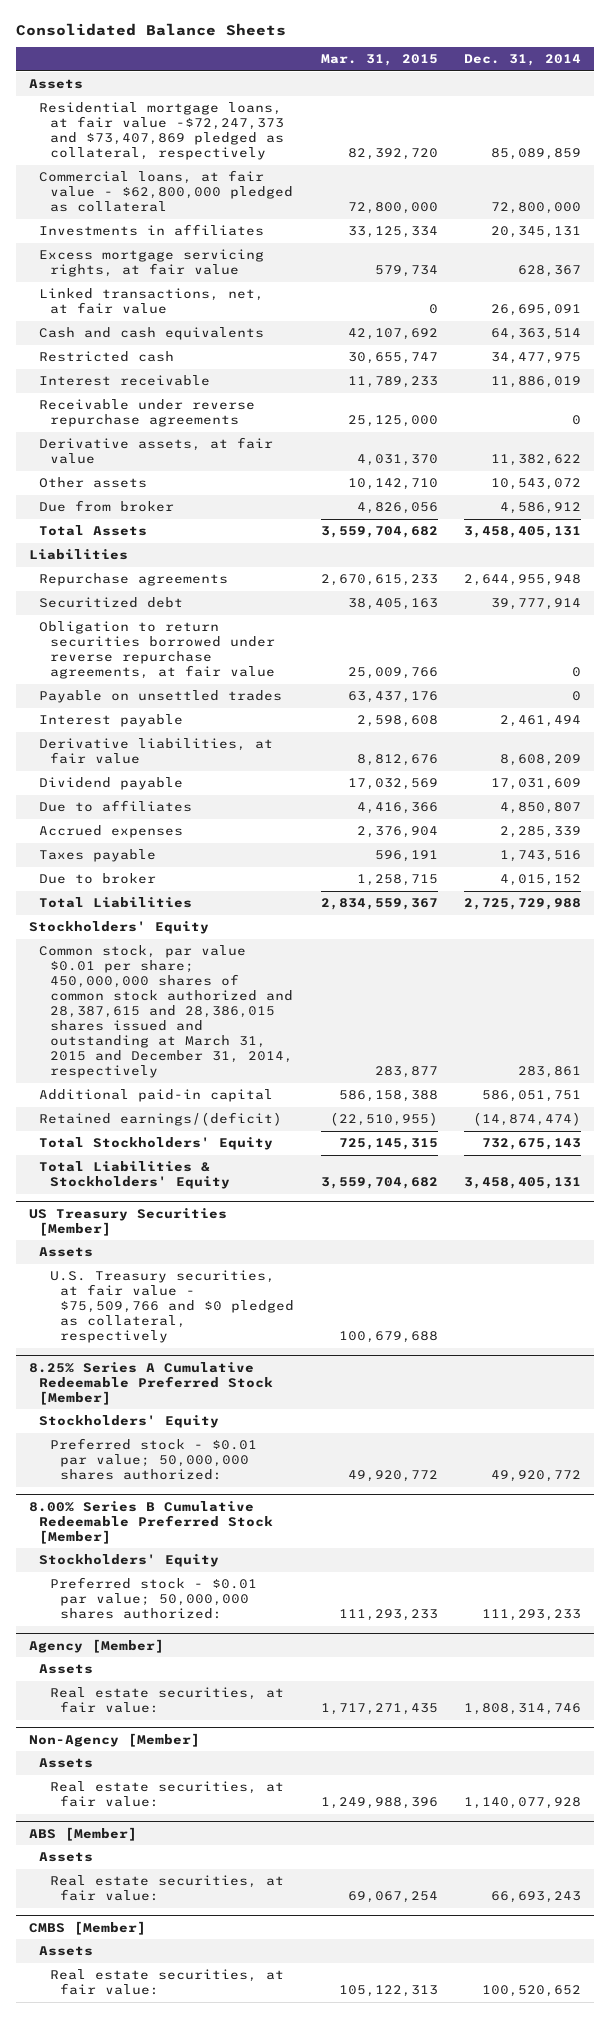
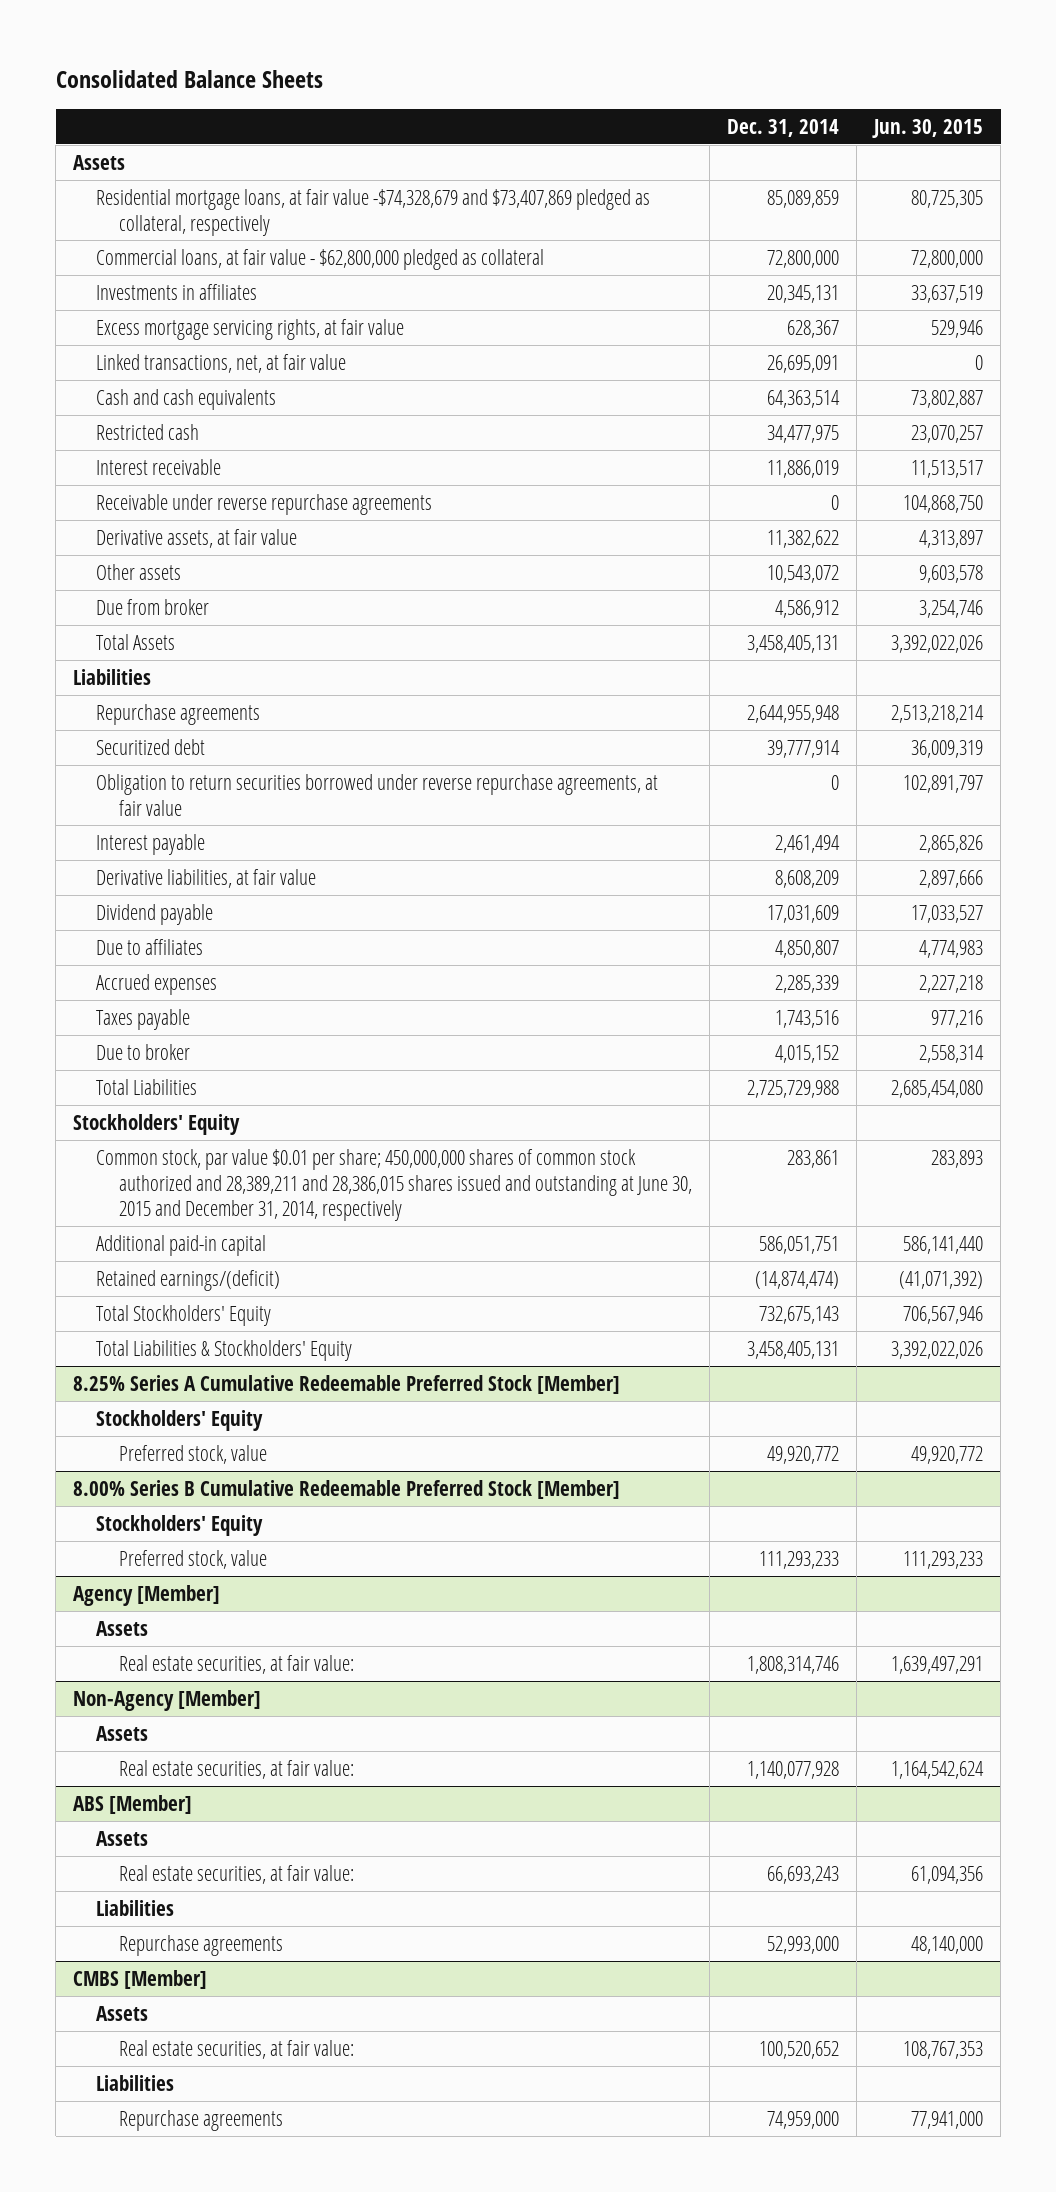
- | Mar. 31, 2015 | Dec. 31, 2014
+ | Dec. 31, 2014 | Jun. 30, 2015
- Residential mortgage loans, at fair value -$72,247,373 and $73,407,869 pledged as collateral, respectively | 82,392,720 | 85,089,859
+ Residential mortgage loans, at fair value -$74,328,679 and $73,407,869 pledged as collateral, respectively | 85,089,859 | 80,725,305
- Payable on unsettled trades | 63,437,176 | 0
- Common stock, par value $0.01 per share; 450,000,000 shares of common stock authorized and 28,387,615 and 28,386,015 shares issued and outstanding at March 31, 2015 and December 31, 2014, respectively | 283,877 | 283,861
+ Common stock, par value $0.01 per share; 450,000,000 shares of common stock authorized and 28,389,211 and 28,386,015 shares issued and outstanding at June 30, 2015 and December 31, 2014, respectively | 283,861 | 283,893
- US Treasury Securities [Member]
- Assets
- U.S. Treasury securities, at fair value - $75,509,766 and $0 pledged as collateral, respectively | 100,679,688 |
@ 8.25% Series A Cumulative Redeemable Preferred Stock [Member]
- Preferred stock - $0.01 par value; 50,000,000 shares authorized: | 49,920,772 | 49,920,772
+ Preferred stock, value | 49,920,772 | 49,920,772
@ 8.00% Series B Cumulative Redeemable Preferred Stock [Member]
- Preferred stock - $0.01 par value; 50,000,000 shares authorized: | 111,293,233 | 111,293,233
+ Preferred stock, value | 111,293,233 | 111,293,233
@ ABS [Member]
+ Liabilities
+ Repurchase agreements | 52,993,000 | 48,140,000
@ CMBS [Member]
+ Liabilities
+ Repurchase agreements | 74,959,000 | 77,941,000

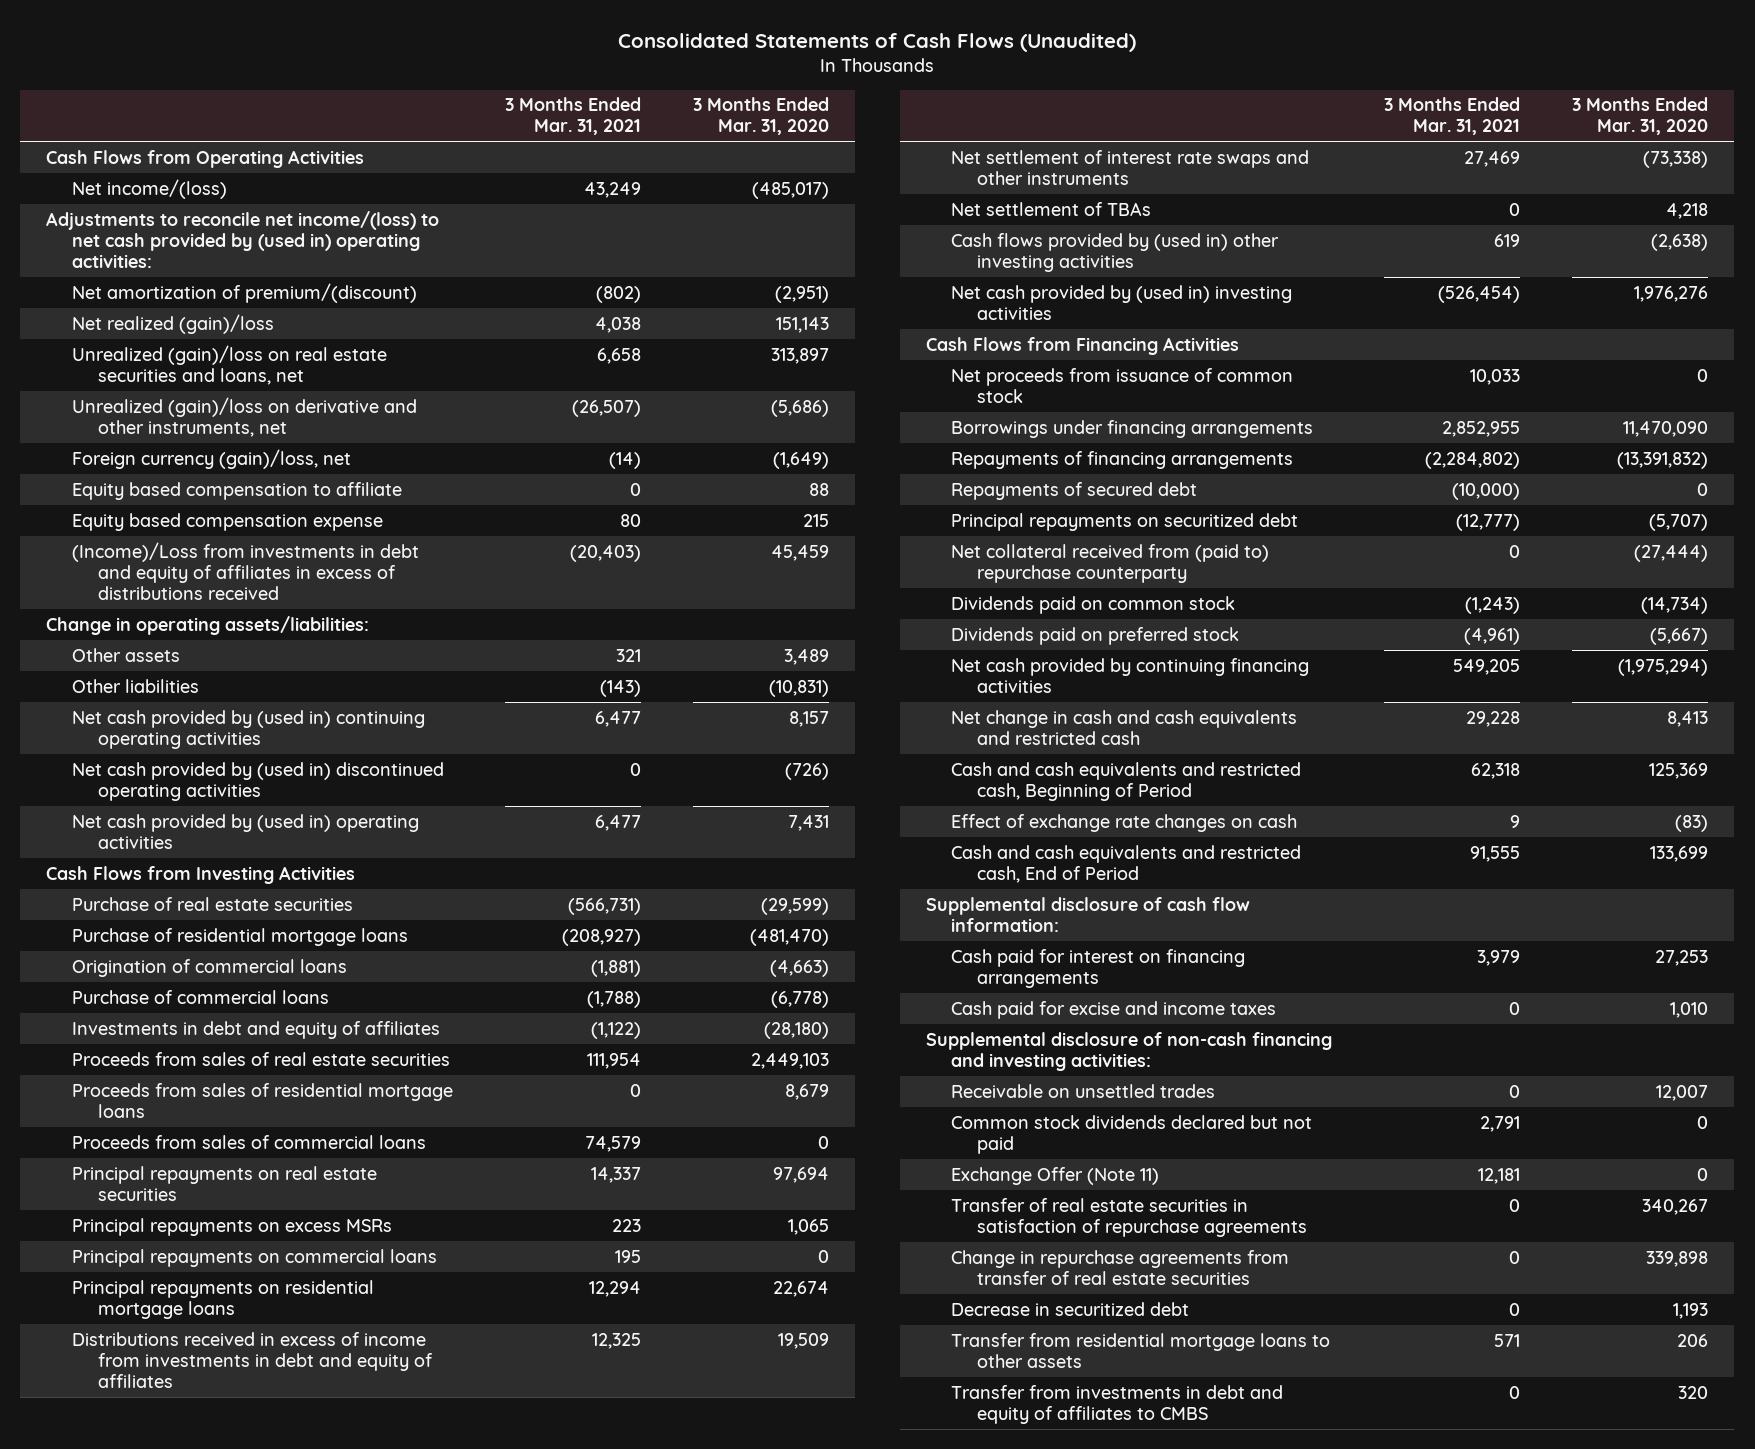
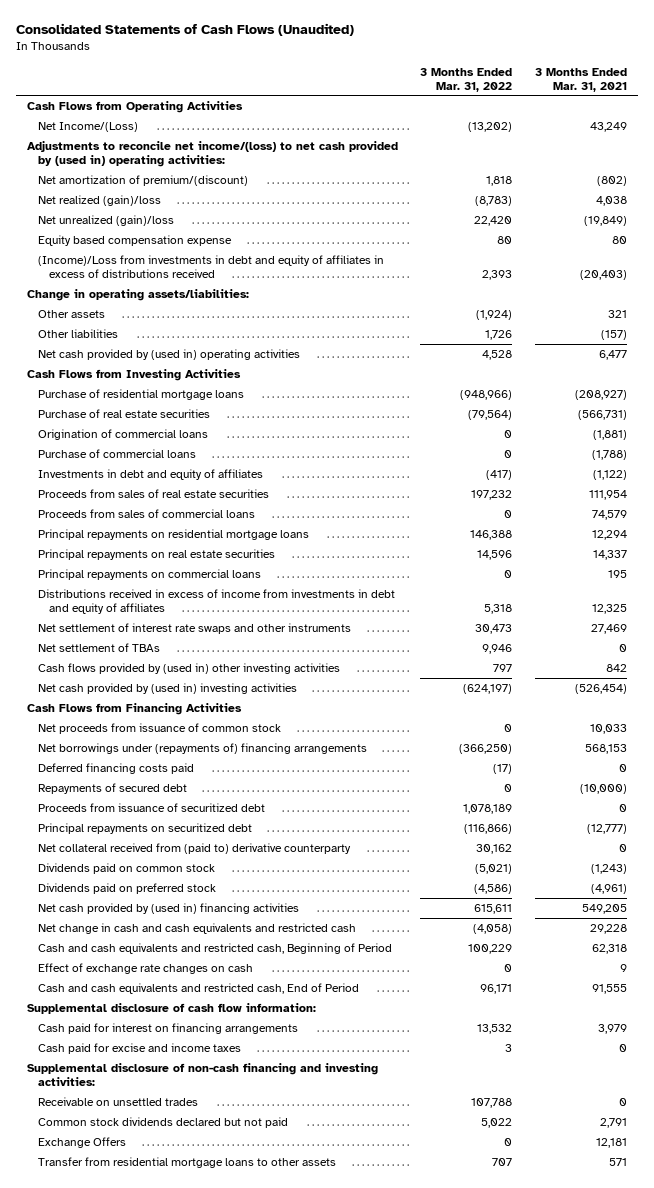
- | 3 Months Ended Mar. 31, 2021 | 3 Months Ended Mar. 31, 2020
+ | 3 Months Ended Mar. 31, 2022 | 3 Months Ended Mar. 31, 2021
- Net income/(loss) | 43,249 | (485,017)
+ Net Income/(Loss) | (13,202) | 43,249
- Unrealized (gain)/loss on real estate securities and loans, net | 6,658 | 313,897
- Unrealized (gain)/loss on derivative and other instruments, net | (26,507) | (5,686)
- Foreign currency (gain)/loss, net | (14) | (1,649)
- Equity based compensation to affiliate | 0 | 88
+ Net unrealized (gain)/loss | 22,420 | (19,849)
- Other liabilities | (143) | (10,831)
- Net cash provided by (used in) continuing operating activities | 6,477 | 8,157
- Net cash provided by (used in) discontinued operating activities | 0 | (726)
+ Other liabilities | 1,726 | (157)
moved down: Purchase of real estate securities | (79,564) | (566,731)
- Proceeds from sales of residential mortgage loans | 0 | 8,679
moved up: Principal repayments on residential mortgage loans | 146,388 | 12,294
- Principal repayments on excess MSRs | 223 | 1,065
- Cash flows provided by (used in) other investing activities | 619 | (2,638)
+ Cash flows provided by (used in) other investing activities | 797 | 842
- Borrowings under financing arrangements | 2,852,955 | 11,470,090
- Repayments of financing arrangements | (2,284,802) | (13,391,832)
+ Net borrowings under (repayments of) financing arrangements | (366,250) | 568,153
+ Deferred financing costs paid | (17) | 0
+ Proceeds from issuance of securitized debt | 1,078,189 | 0
- Net collateral received from (paid to) repurchase counterparty | 0 | (27,444)
+ Net collateral received from (paid to) derivative counterparty | 30,162 | 0
- Net cash provided by continuing financing activities | 549,205 | (1,975,294)
+ Net cash provided by (used in) financing activities | 615,611 | 549,205
- Exchange Offer (Note 11) | 12,181 | 0
- Transfer of real estate securities in satisfaction of repurchase agreements | 0 | 340,267
- Change in repurchase agreements from transfer of real estate securities | 0 | 339,898
- Decrease in securitized debt | 0 | 1,193
+ Exchange Offers | 0 | 12,181
- Transfer from investments in debt and equity of affiliates to CMBS | 0 | 320

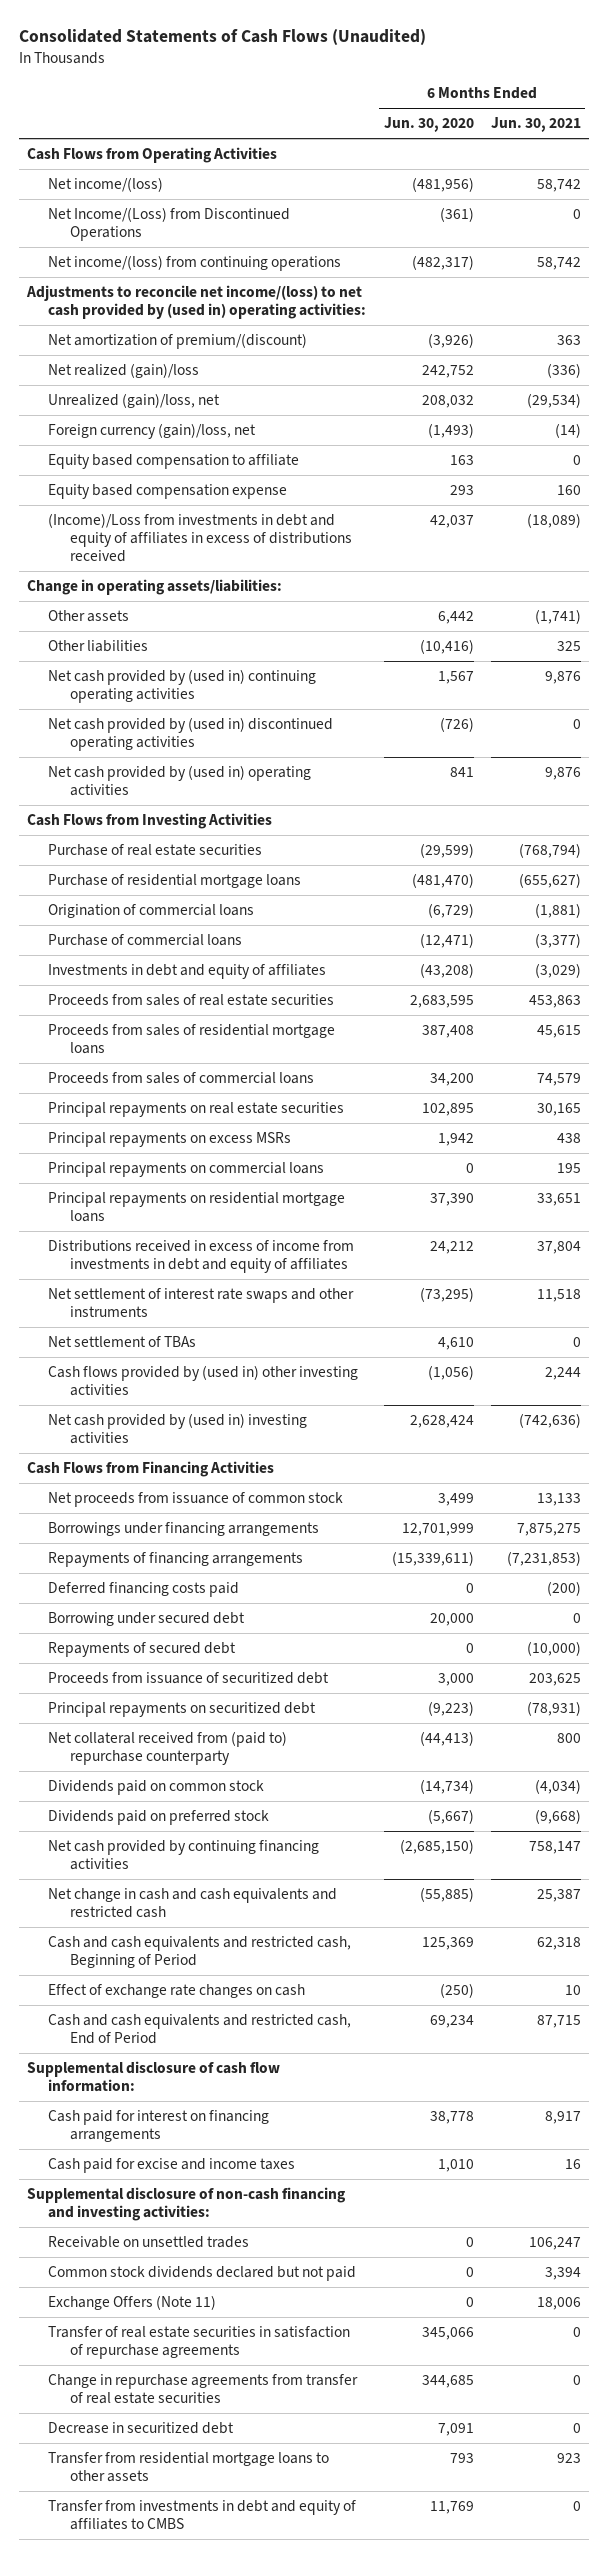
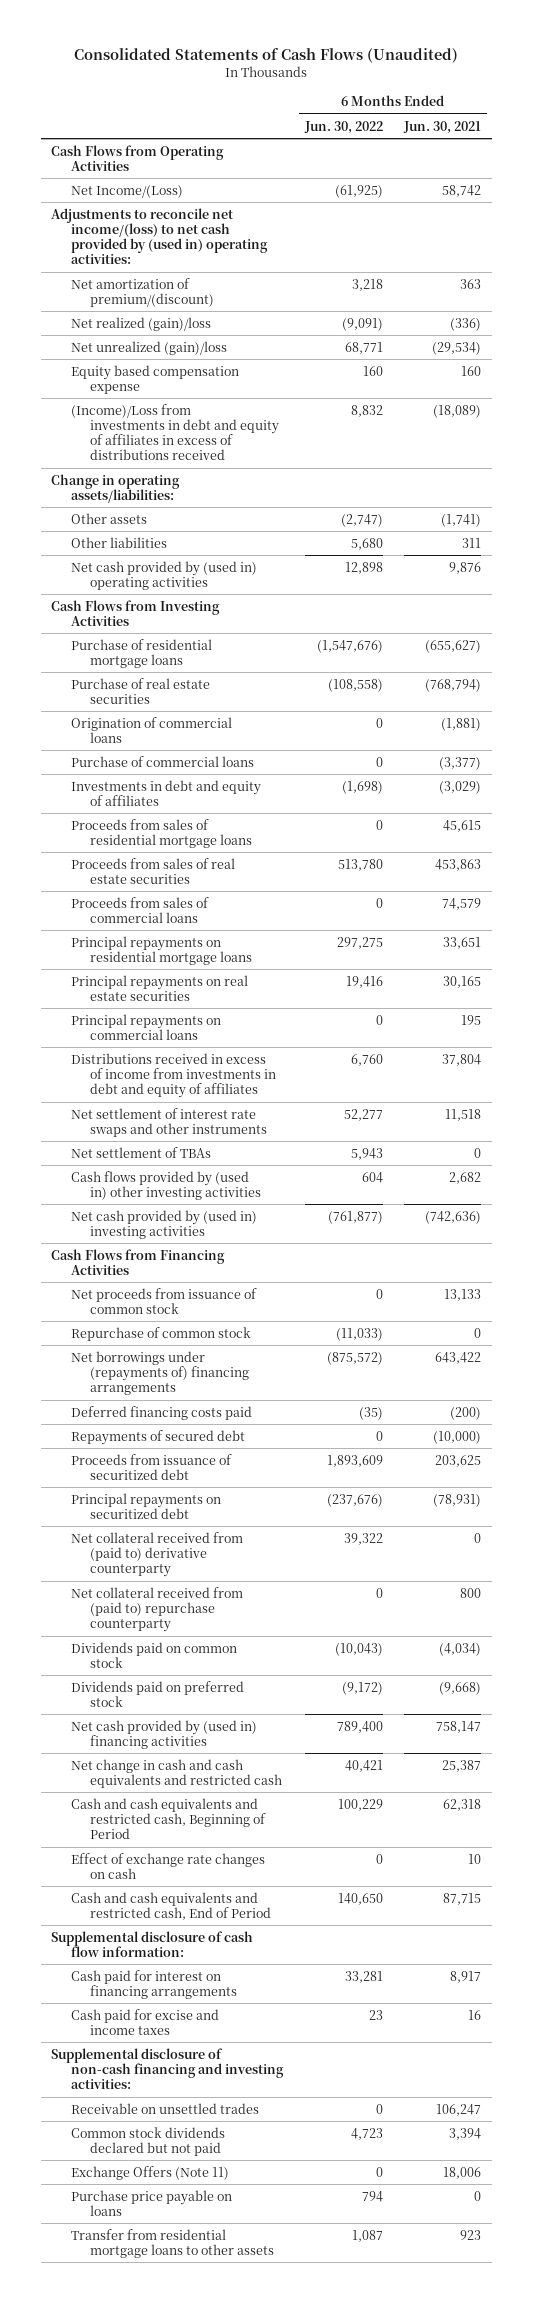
- | 6 Months Ended Jun. 30, 2020 | 6 Months Ended Jun. 30, 2021
+ | 6 Months Ended Jun. 30, 2022 | 6 Months Ended Jun. 30, 2021
- Net income/(loss) | (481,956) | 58,742
- Net Income/(Loss) from Discontinued Operations | (361) | 0
- Net income/(loss) from continuing operations | (482,317) | 58,742
+ Net Income/(Loss) | (61,925) | 58,742
- Unrealized (gain)/loss, net | 208,032 | (29,534)
- Foreign currency (gain)/loss, net | (1,493) | (14)
- Equity based compensation to affiliate | 163 | 0
+ Net unrealized (gain)/loss | 68,771 | (29,534)
- Other liabilities | (10,416) | 325
- Net cash provided by (used in) continuing operating activities | 1,567 | 9,876
- Net cash provided by (used in) discontinued operating activities | (726) | 0
+ Other liabilities | 5,680 | 311
moved down: Purchase of real estate securities | (108,558) | (768,794)
moved down: Proceeds from sales of real estate securities | 513,780 | 453,863
moved up: Principal repayments on residential mortgage loans | 297,275 | 33,651
- Principal repayments on excess MSRs | 1,942 | 438
- Cash flows provided by (used in) other investing activities | (1,056) | 2,244
+ Cash flows provided by (used in) other investing activities | 604 | 2,682
- Borrowings under financing arrangements | 12,701,999 | 7,875,275
- Repayments of financing arrangements | (15,339,611) | (7,231,853)
+ Repurchase of common stock | (11,033) | 0
+ Net borrowings under (repayments of) financing arrangements | (875,572) | 643,422
- Borrowing under secured debt | 20,000 | 0
+ Net collateral received from (paid to) derivative counterparty | 39,322 | 0
- Net cash provided by continuing financing activities | (2,685,150) | 758,147
+ Net cash provided by (used in) financing activities | 789,400 | 758,147
- Transfer of real estate securities in satisfaction of repurchase agreements | 345,066 | 0
- Change in repurchase agreements from transfer of real estate securities | 344,685 | 0
- Decrease in securitized debt | 7,091 | 0
+ Purchase price payable on loans | 794 | 0
- Transfer from investments in debt and equity of affiliates to CMBS | 11,769 | 0

